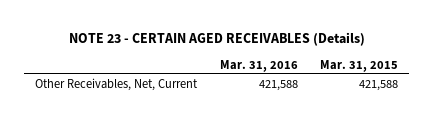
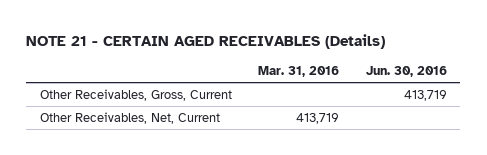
- NOTE 23 - CERTAIN AGED RECEIVABLES (Details)
+ NOTE 21 - CERTAIN AGED RECEIVABLES (Details)
- | Mar. 31, 2016 | Mar. 31, 2015
+ | Mar. 31, 2016 | Jun. 30, 2016
- Other Receivables, Net, Current | 421,588 | 421,588
+ Other Receivables, Gross, Current | | 413,719
+ Other Receivables, Net, Current | 413,719 |

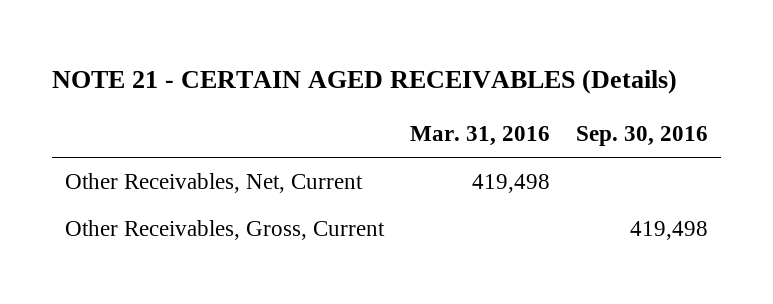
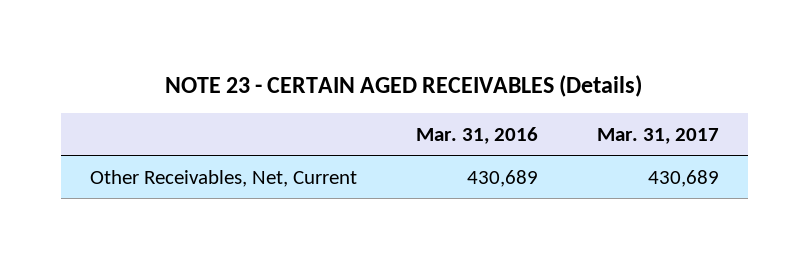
- NOTE 21 - CERTAIN AGED RECEIVABLES (Details)
+ NOTE 23 - CERTAIN AGED RECEIVABLES (Details)
- | Mar. 31, 2016 | Sep. 30, 2016
+ | Mar. 31, 2016 | Mar. 31, 2017
- Other Receivables, Net, Current | 419,498 |
- Other Receivables, Gross, Current | | 419,498
+ Other Receivables, Net, Current | 430,689 | 430,689

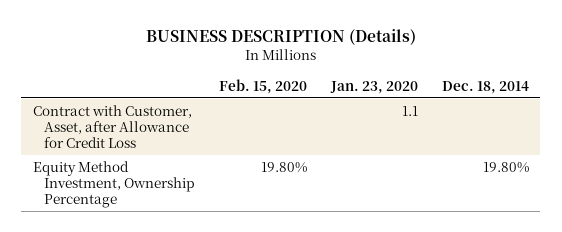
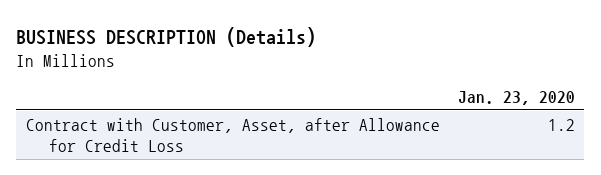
- | Feb. 15, 2020 | Jan. 23, 2020 | Dec. 18, 2014
+ | Jan. 23, 2020
- Contract with Customer, Asset, after Allowance for Credit Loss | | 1.1 |
- Equity Method Investment, Ownership Percentage | 19.80% | | 19.80%
+ Contract with Customer, Asset, after Allowance for Credit Loss | 1.2

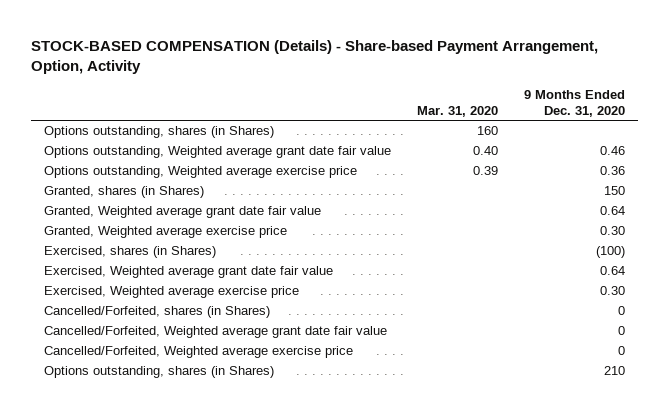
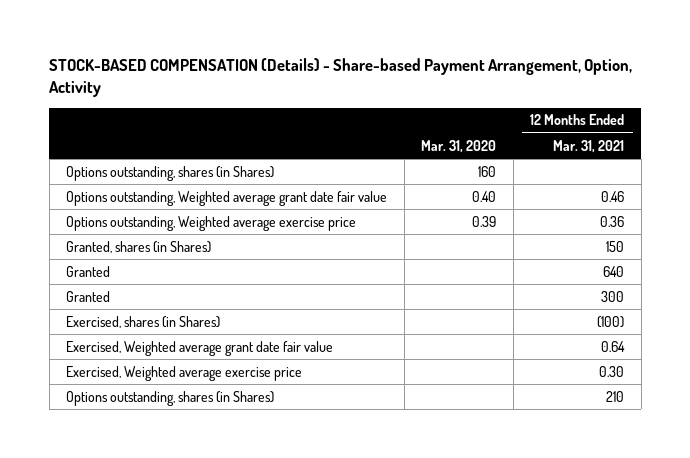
- | Mar. 31, 2020 | 9 Months Ended Dec. 31, 2020
+ | Mar. 31, 2020 | 12 Months Ended Mar. 31, 2021
- Granted, Weighted average grant date fair value | | 0.64
- Granted, Weighted average exercise price | | 0.30
+ Granted | | 640
+ Granted | | 300
- Cancelled/Forfeited, shares (in Shares) | | 0
- Cancelled/Forfeited, Weighted average grant date fair value | | 0
- Cancelled/Forfeited, Weighted average exercise price | | 0

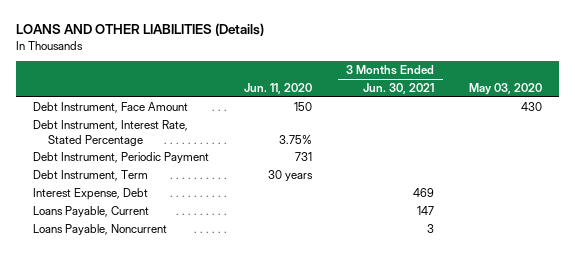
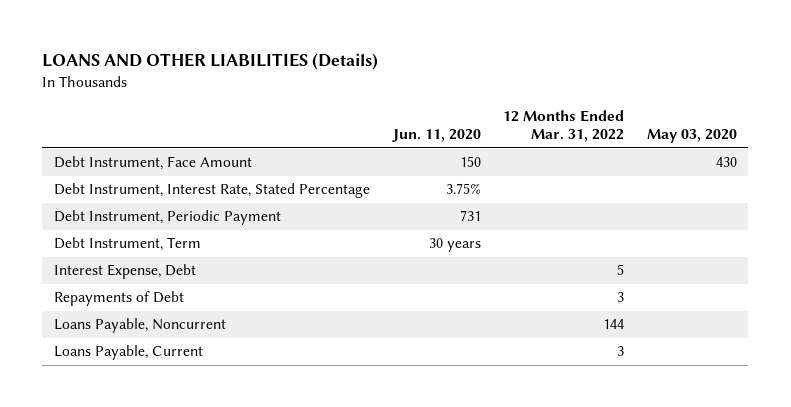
- | Jun. 11, 2020 | 3 Months Ended Jun. 30, 2021 | May 03, 2020
+ | Jun. 11, 2020 | 12 Months Ended Mar. 31, 2022 | May 03, 2020
+ Repayments of Debt | | 3 |
moved down: Loans Payable, Current | | 3 |

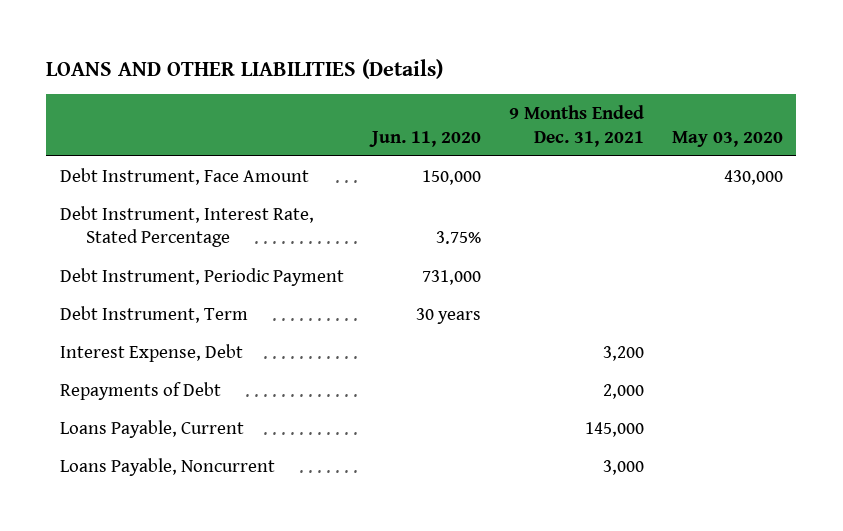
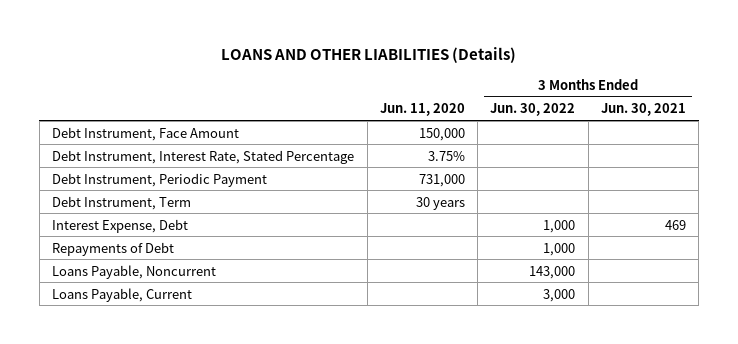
- | Jun. 11, 2020 | 9 Months Ended Dec. 31, 2021 | May 03, 2020
+ | Jun. 11, 2020 | 3 Months Ended Jun. 30, 2022 | 3 Months Ended Jun. 30, 2021
moved down: Loans Payable, Current | | 3,000 |

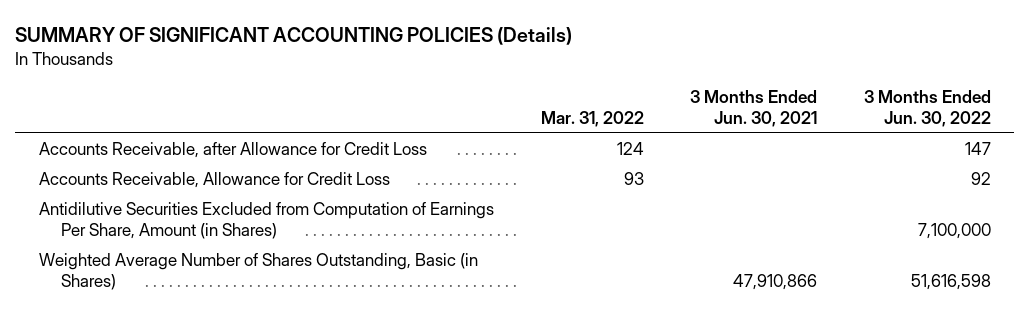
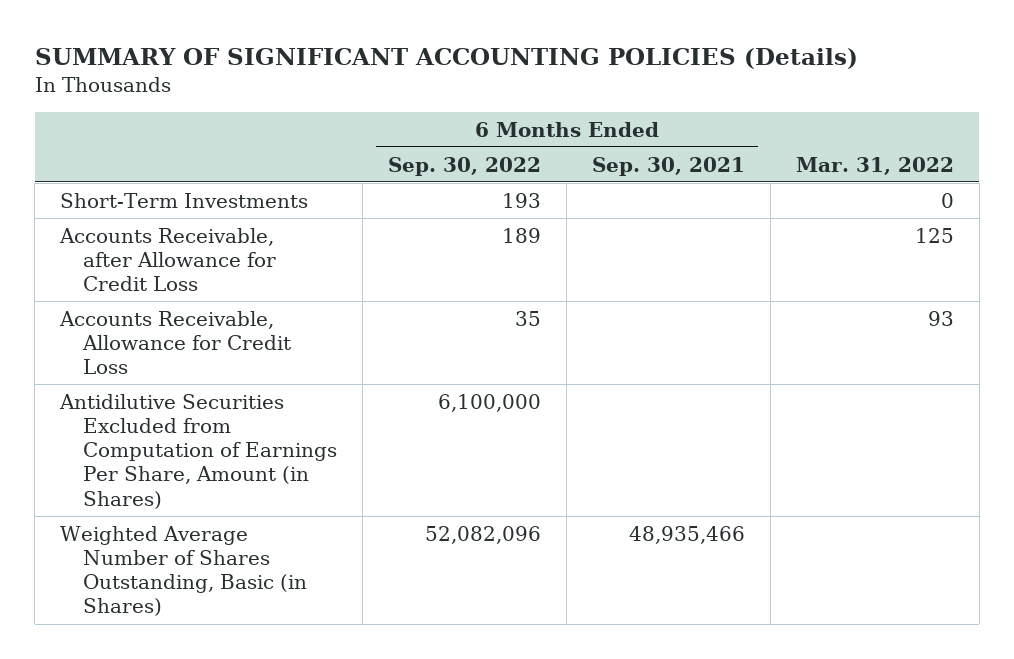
- | Mar. 31, 2022 | 3 Months Ended Jun. 30, 2021 | 3 Months Ended Jun. 30, 2022
+ | 6 Months Ended Sep. 30, 2022 | 6 Months Ended Sep. 30, 2021 | Mar. 31, 2022
- Accounts Receivable, after Allowance for Credit Loss | 124 | | 147
+ Short-Term Investments | 193 | | 0
+ Accounts Receivable, after Allowance for Credit Loss | 189 | | 125

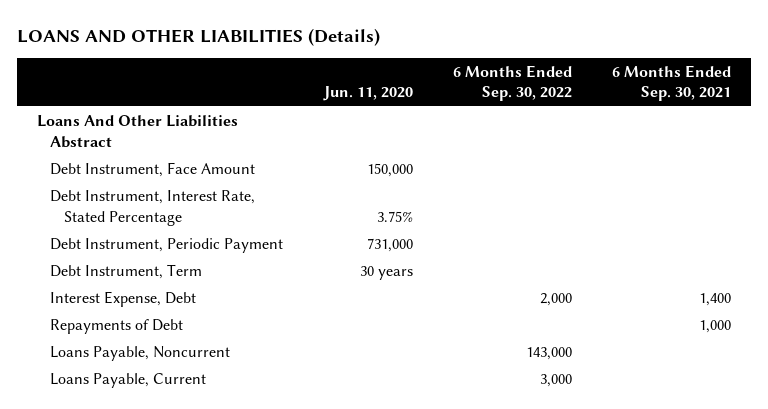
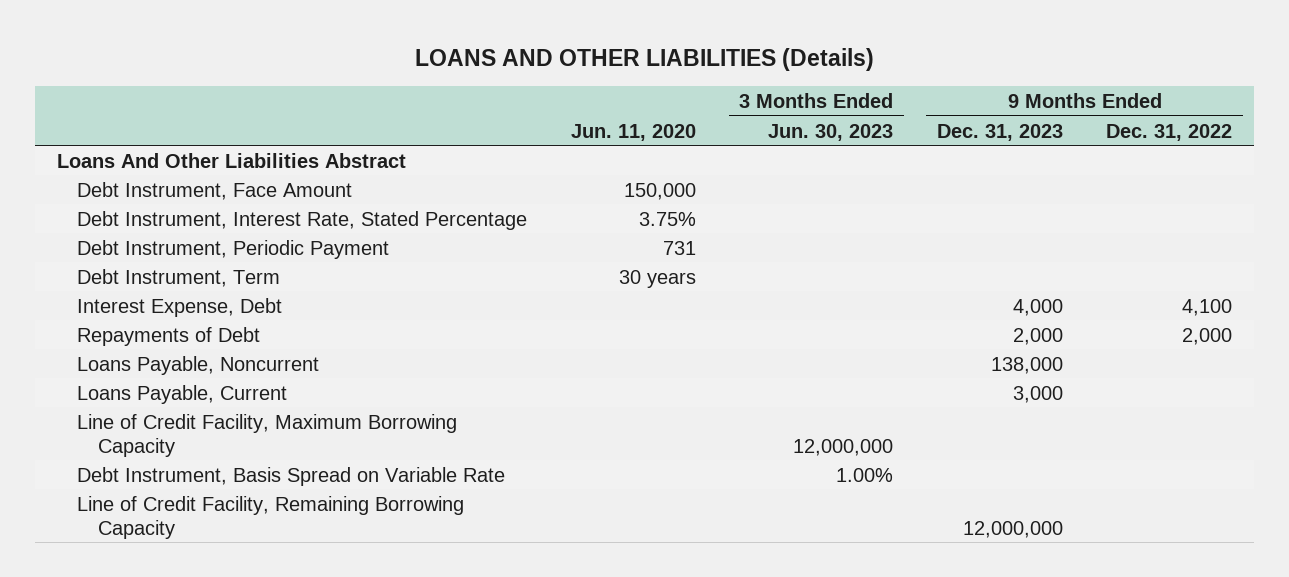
- | Jun. 11, 2020 | 6 Months Ended Sep. 30, 2022 | 6 Months Ended Sep. 30, 2021
+ | Jun. 11, 2020 | 3 Months Ended Jun. 30, 2023 | 9 Months Ended Dec. 31, 2023 | 9 Months Ended Dec. 31, 2022
- Debt Instrument, Periodic Payment | 731,000 | |
+ Debt Instrument, Periodic Payment | 731 | | |
+ Line of Credit Facility, Maximum Borrowing Capacity | | 12,000,000 | |
+ Debt Instrument, Basis Spread on Variable Rate | | 1.00% | |
+ Line of Credit Facility, Remaining Borrowing Capacity | | | 12,000,000 |

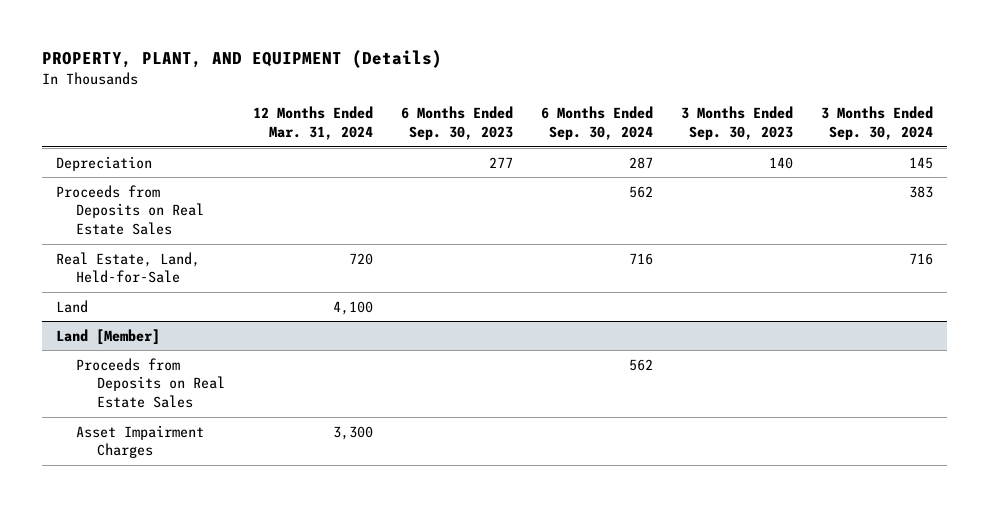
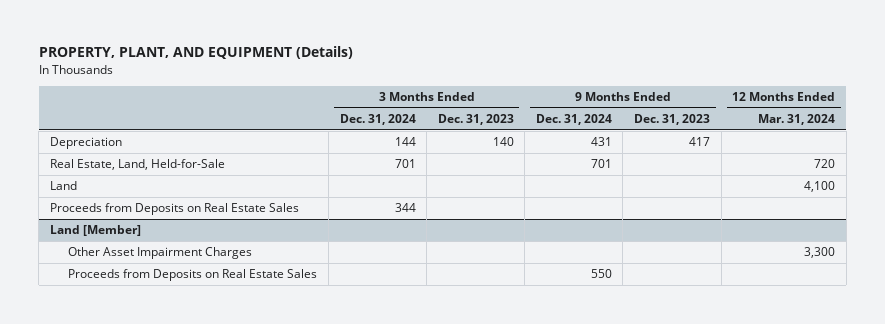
- | 12 Months Ended Mar. 31, 2024 | 6 Months Ended Sep. 30, 2023 | 6 Months Ended Sep. 30, 2024 | 3 Months Ended Sep. 30, 2023 | 3 Months Ended Sep. 30, 2024
+ | 3 Months Ended Dec. 31, 2024 | 3 Months Ended Dec. 31, 2023 | 9 Months Ended Dec. 31, 2024 | 9 Months Ended Dec. 31, 2023 | 12 Months Ended Mar. 31, 2024
moved down: Proceeds from Deposits on Real Estate Sales | 344 | | | |
@ Land [Member]
+ Other Asset Impairment Charges | | | | | 3,300
- Asset Impairment Charges | 3,300 | | | |

